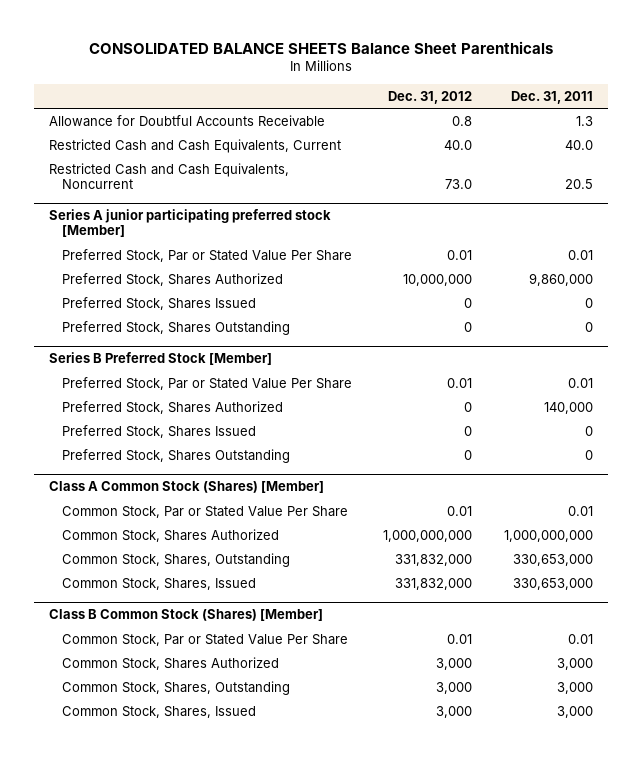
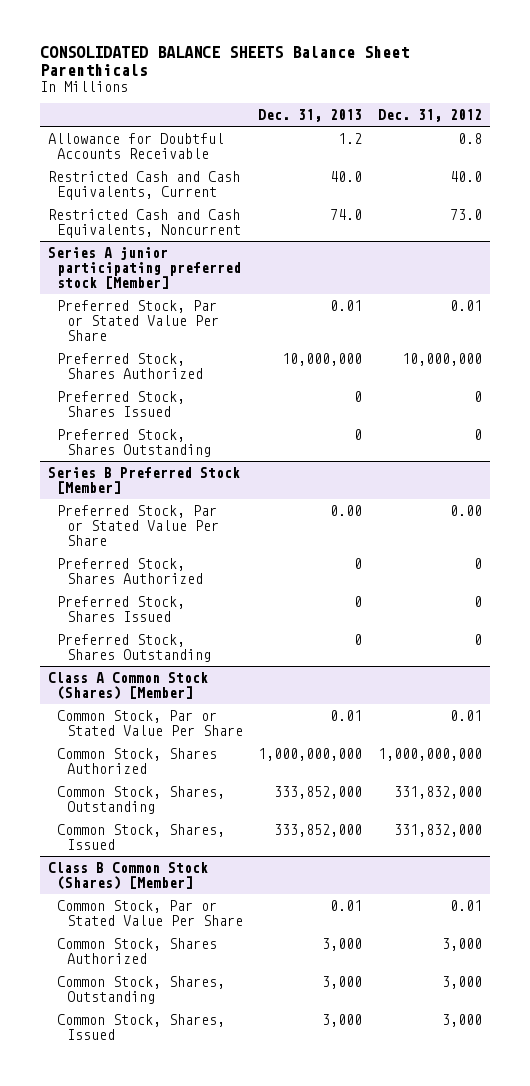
- | Dec. 31, 2012 | Dec. 31, 2011
+ | Dec. 31, 2013 | Dec. 31, 2012
@ Series B Preferred Stock [Member]
- Preferred Stock, Par or Stated Value Per Share | 0.01 | 0.01
+ Preferred Stock, Par or Stated Value Per Share | 0.00 | 0.00

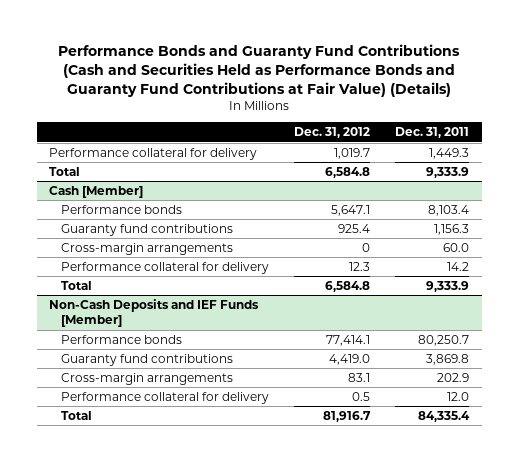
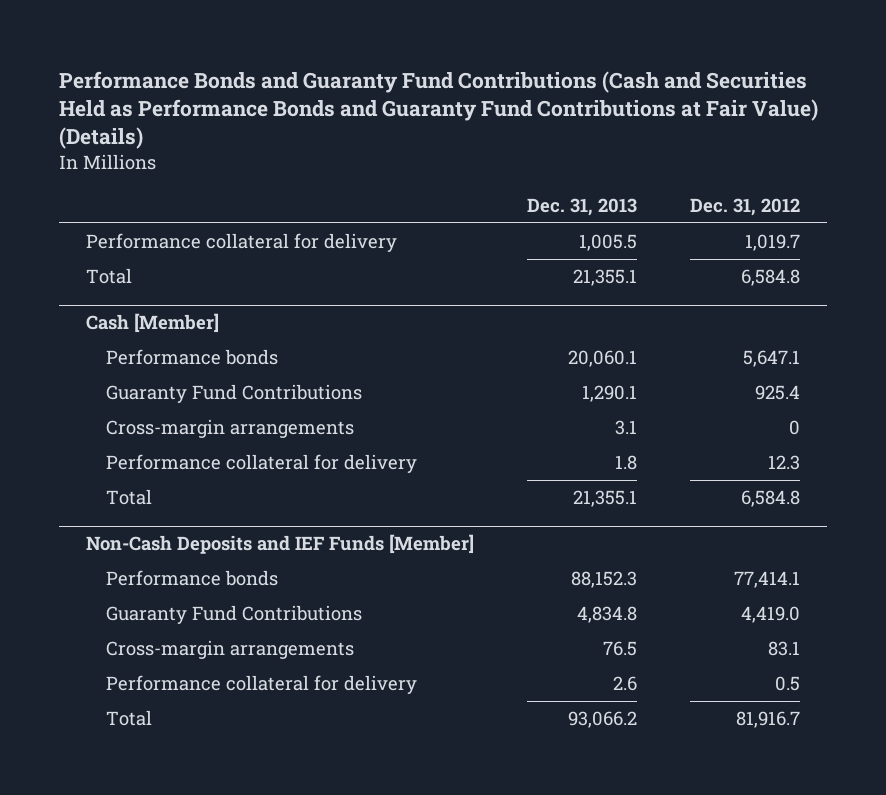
- | Dec. 31, 2012 | Dec. 31, 2011
+ | Dec. 31, 2013 | Dec. 31, 2012
@ Cash [Member]
- Guaranty fund contributions | 925.4 | 1,156.3
+ Guaranty Fund Contributions | 1,290.1 | 925.4
@ Non-Cash Deposits and IEF Funds [Member]
- Guaranty fund contributions | 4,419.0 | 3,869.8
+ Guaranty Fund Contributions | 4,834.8 | 4,419.0

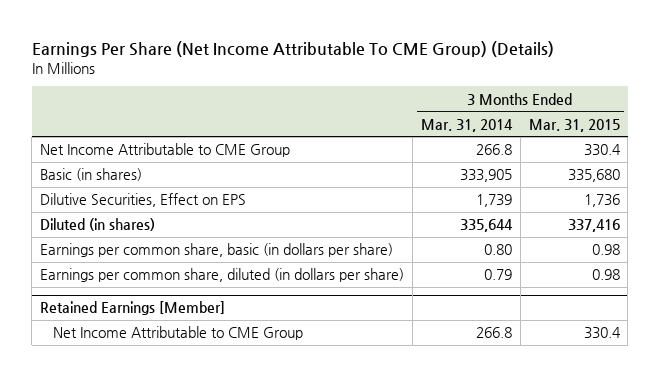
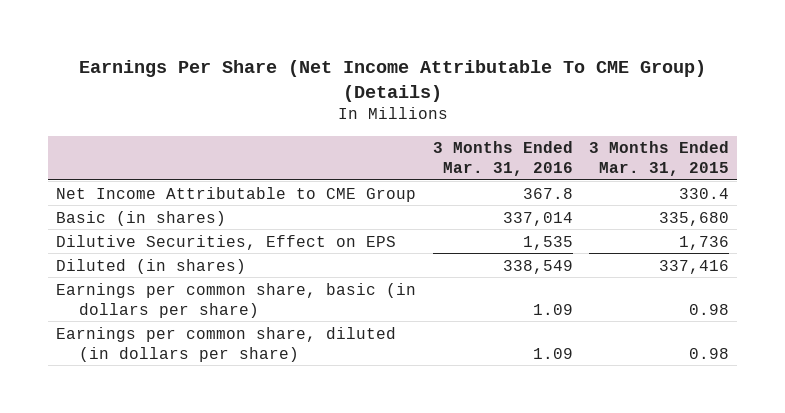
- | 3 Months Ended Mar. 31, 2014 | 3 Months Ended Mar. 31, 2015
+ | 3 Months Ended Mar. 31, 2016 | 3 Months Ended Mar. 31, 2015
- Retained Earnings [Member]
- Net Income Attributable to CME Group | 266.8 | 330.4

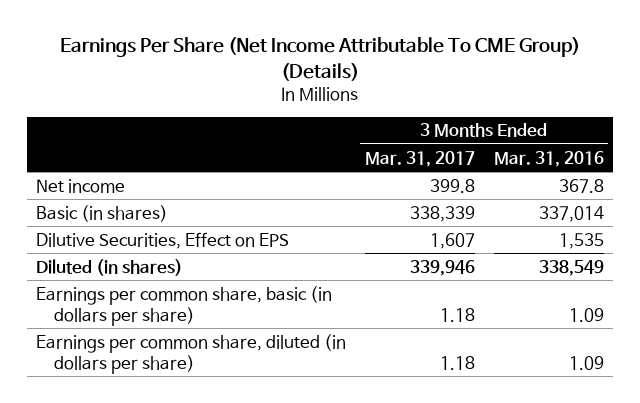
- | 3 Months Ended Mar. 31, 2016 | 3 Months Ended Mar. 31, 2015
+ | 3 Months Ended Mar. 31, 2017 | 3 Months Ended Mar. 31, 2016
- Net Income Attributable to CME Group | 367.8 | 330.4
+ Net income | 399.8 | 367.8

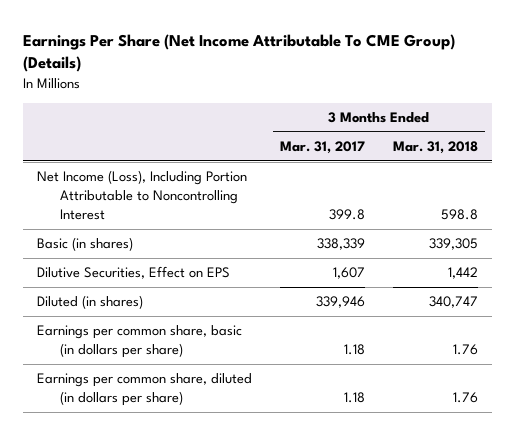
- | 3 Months Ended Mar. 31, 2017 | 3 Months Ended Mar. 31, 2016
+ | 3 Months Ended Mar. 31, 2017 | 3 Months Ended Mar. 31, 2018
- Net income | 399.8 | 367.8
+ Net Income (Loss), Including Portion Attributable to Noncontrolling Interest | 399.8 | 598.8

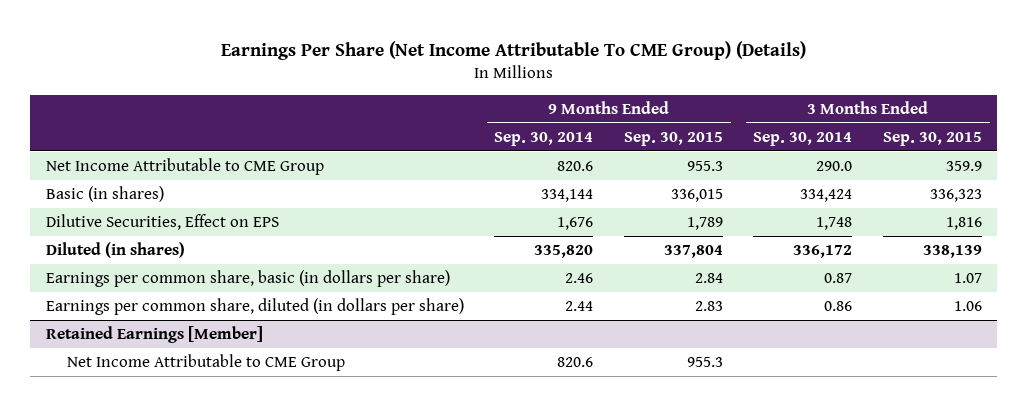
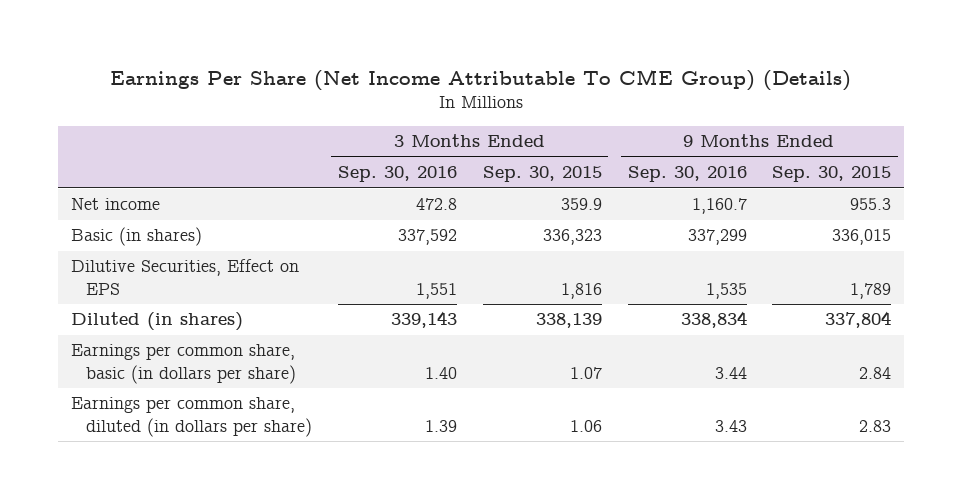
- | 9 Months Ended Sep. 30, 2014 | 9 Months Ended Sep. 30, 2015 | 3 Months Ended Sep. 30, 2014 | 3 Months Ended Sep. 30, 2015
+ | 3 Months Ended Sep. 30, 2016 | 3 Months Ended Sep. 30, 2015 | 9 Months Ended Sep. 30, 2016 | 9 Months Ended Sep. 30, 2015
- Net Income Attributable to CME Group | 820.6 | 955.3 | 290.0 | 359.9
+ Net income | 472.8 | 359.9 | 1,160.7 | 955.3
- Retained Earnings [Member]
- Net Income Attributable to CME Group | 820.6 | 955.3 | |

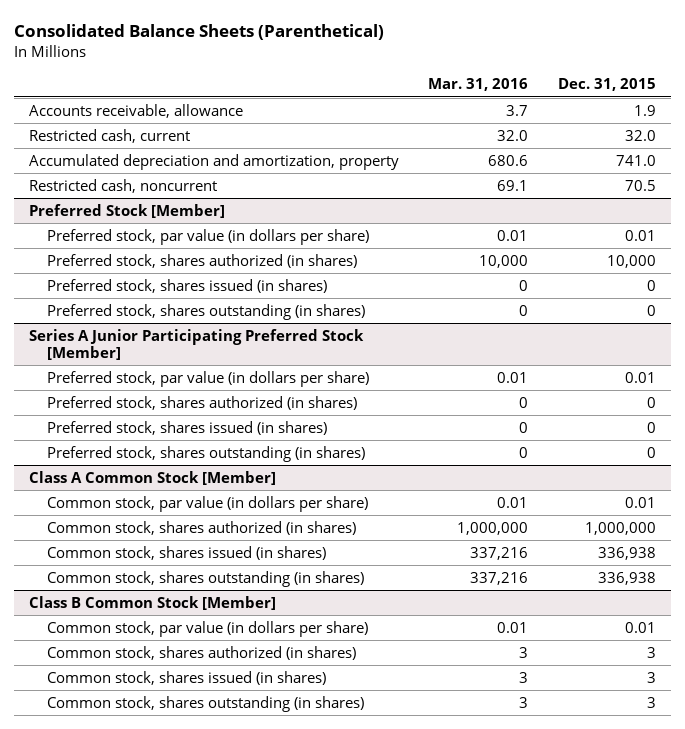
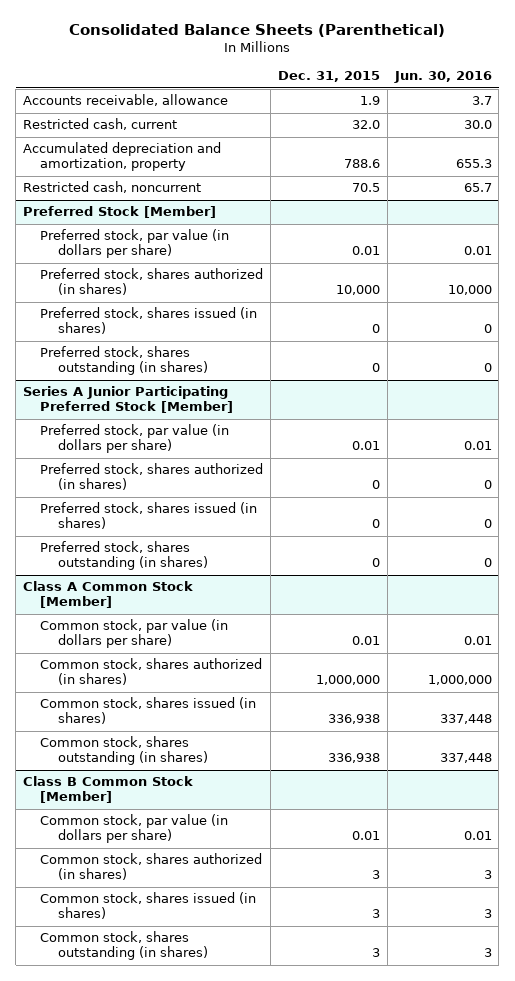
- | Mar. 31, 2016 | Dec. 31, 2015
+ | Dec. 31, 2015 | Jun. 30, 2016
- Accumulated depreciation and amortization, property | 680.6 | 741.0
+ Accumulated depreciation and amortization, property | 788.6 | 655.3

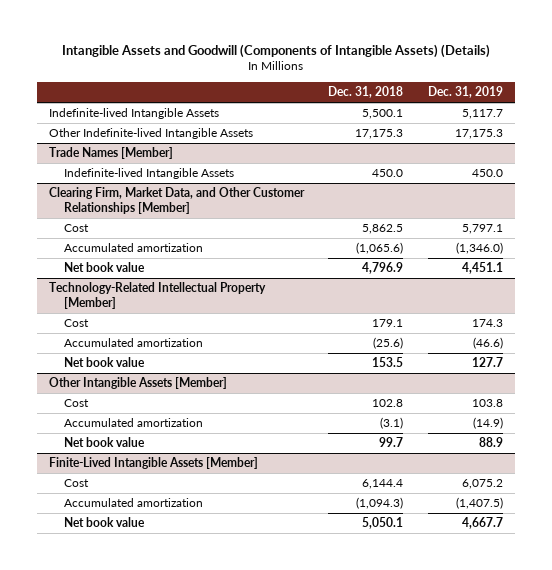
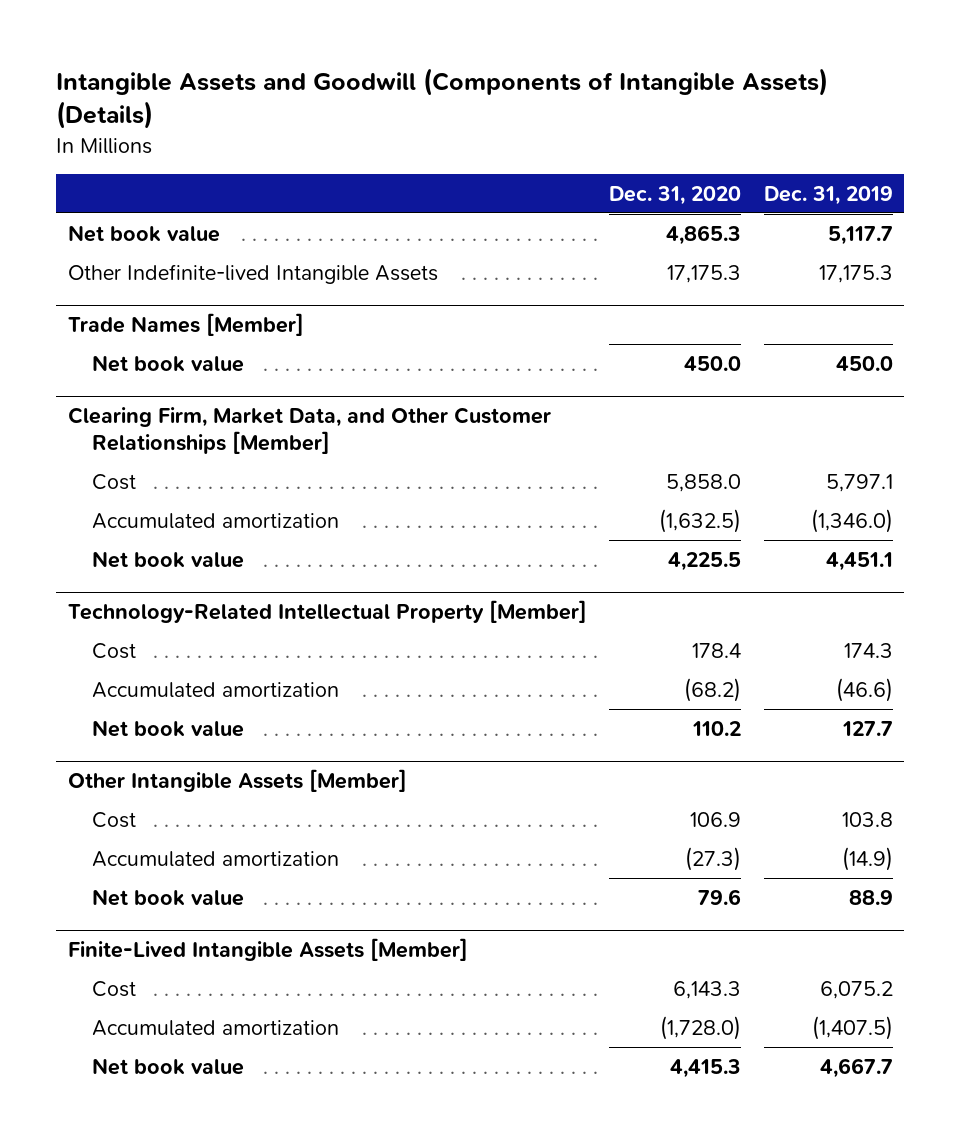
- | Dec. 31, 2018 | Dec. 31, 2019
+ | Dec. 31, 2020 | Dec. 31, 2019
- Indefinite-lived Intangible Assets | 5,500.1 | 5,117.7
+ Net book value | 4,865.3 | 5,117.7
@ Trade Names [Member]
- Indefinite-lived Intangible Assets | 450.0 | 450.0
+ Net book value | 450.0 | 450.0

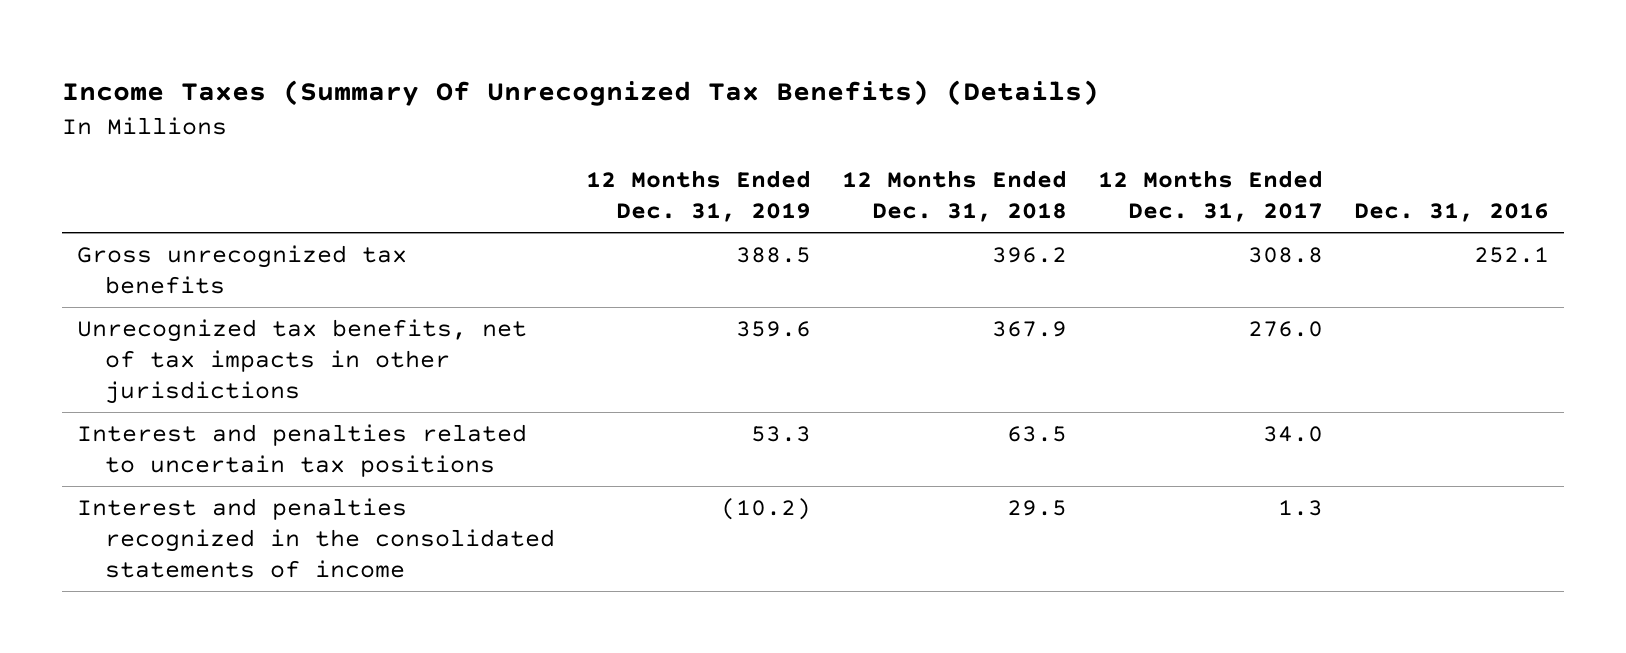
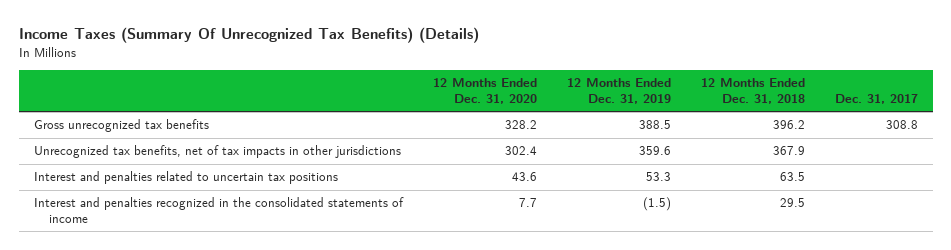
- | 12 Months Ended Dec. 31, 2019 | 12 Months Ended Dec. 31, 2018 | 12 Months Ended Dec. 31, 2017 | Dec. 31, 2016
+ | 12 Months Ended Dec. 31, 2020 | 12 Months Ended Dec. 31, 2019 | 12 Months Ended Dec. 31, 2018 | Dec. 31, 2017
- Interest and penalties recognized in the consolidated statements of income | (10.2) | 29.5 | 1.3 |
+ Interest and penalties recognized in the consolidated statements of income | 7.7 | (1.5) | 29.5 |

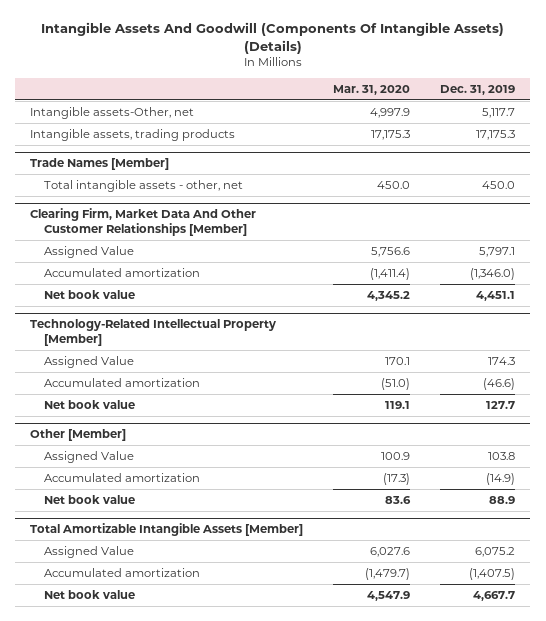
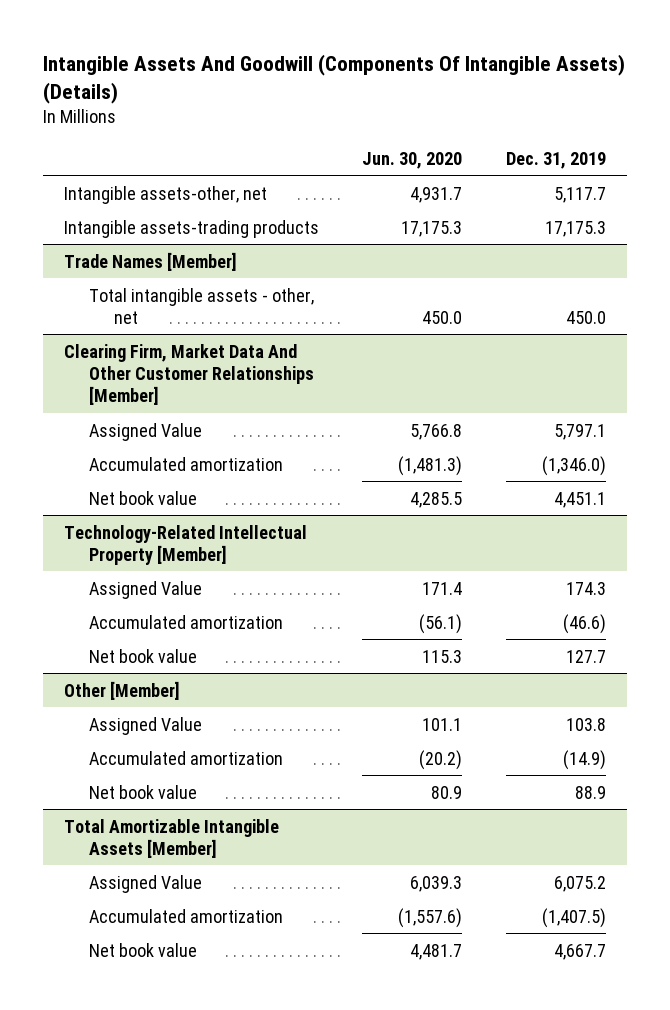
- | Mar. 31, 2020 | Dec. 31, 2019
+ | Jun. 30, 2020 | Dec. 31, 2019
- Intangible assets-Other, net | 4,997.9 | 5,117.7
- Intangible assets, trading products | 17,175.3 | 17,175.3
+ Intangible assets-other, net | 4,931.7 | 5,117.7
+ Intangible assets-trading products | 17,175.3 | 17,175.3

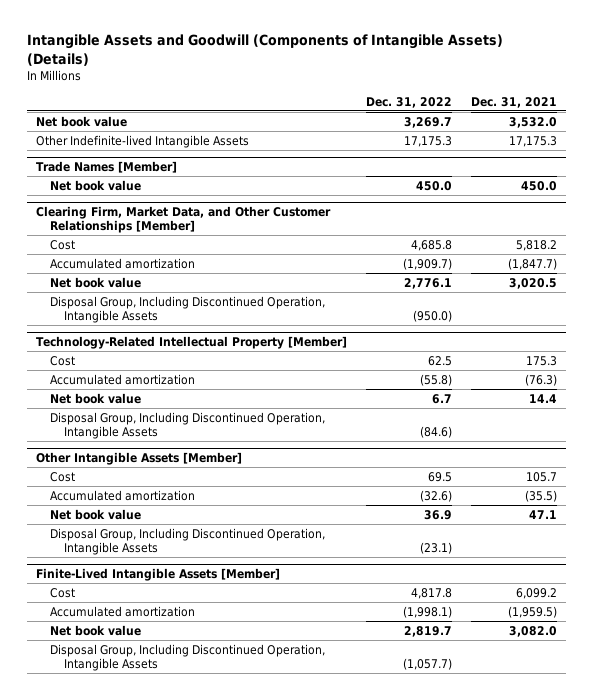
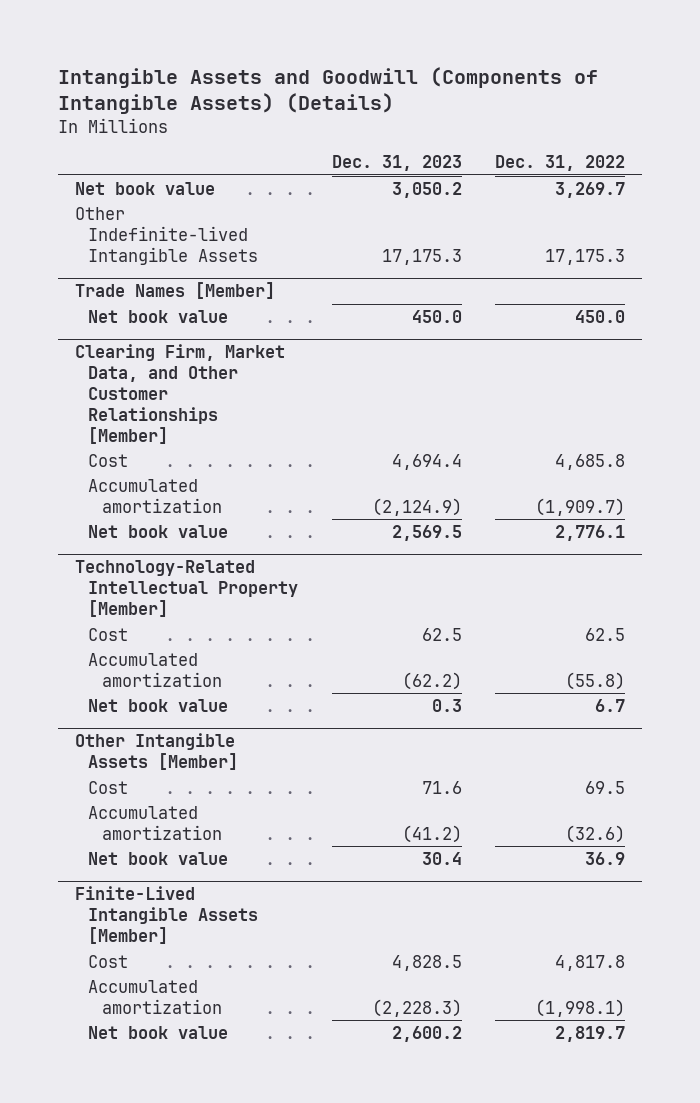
- | Dec. 31, 2022 | Dec. 31, 2021
+ | Dec. 31, 2023 | Dec. 31, 2022
@ Clearing Firm, Market Data, and Other Customer Relationships [Member]
- Disposal Group, Including Discontinued Operation, Intangible Assets | (950.0) |
@ Technology-Related Intellectual Property [Member]
- Disposal Group, Including Discontinued Operation, Intangible Assets | (84.6) |
@ Other Intangible Assets [Member]
- Disposal Group, Including Discontinued Operation, Intangible Assets | (23.1) |
@ Finite-Lived Intangible Assets [Member]
- Disposal Group, Including Discontinued Operation, Intangible Assets | (1,057.7) |

